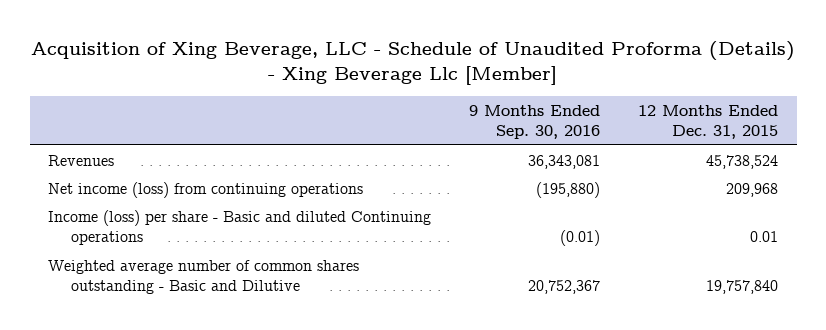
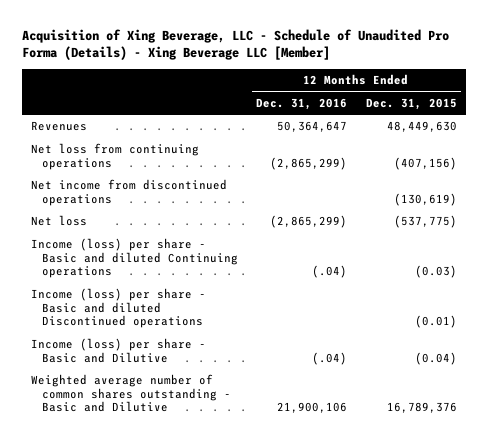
- Acquisition of Xing Beverage, LLC - Schedule of Unaudited Proforma (Details) - Xing Beverage Llc [Member]
+ Acquisition of Xing Beverage, LLC - Schedule of Unaudited Pro Forma (Details) - Xing Beverage LLC [Member]
- | 9 Months Ended Sep. 30, 2016 | 12 Months Ended Dec. 31, 2015
+ | 12 Months Ended Dec. 31, 2016 | 12 Months Ended Dec. 31, 2015
- Revenues | 36,343,081 | 45,738,524
- Net income (loss) from continuing operations | (195,880) | 209,968
- Income (loss) per share - Basic and diluted Continuing operations | (0.01) | 0.01
- Weighted average number of common shares outstanding - Basic and Dilutive | 20,752,367 | 19,757,840
+ Revenues | 50,364,647 | 48,449,630
+ Net loss from continuing operations | (2,865,299) | (407,156)
+ Net income from discontinued operations | | (130,619)
+ Net loss | (2,865,299) | (537,775)
+ Income (loss) per share - Basic and diluted Continuing operations | (.04) | (0.03)
+ Income (loss) per share - Basic and diluted Discontinued operations | | (0.01)
+ Income (loss) per share - Basic and Dilutive | (.04) | (0.04)
+ Weighted average number of common shares outstanding - Basic and Dilutive | 21,900,106 | 16,789,376

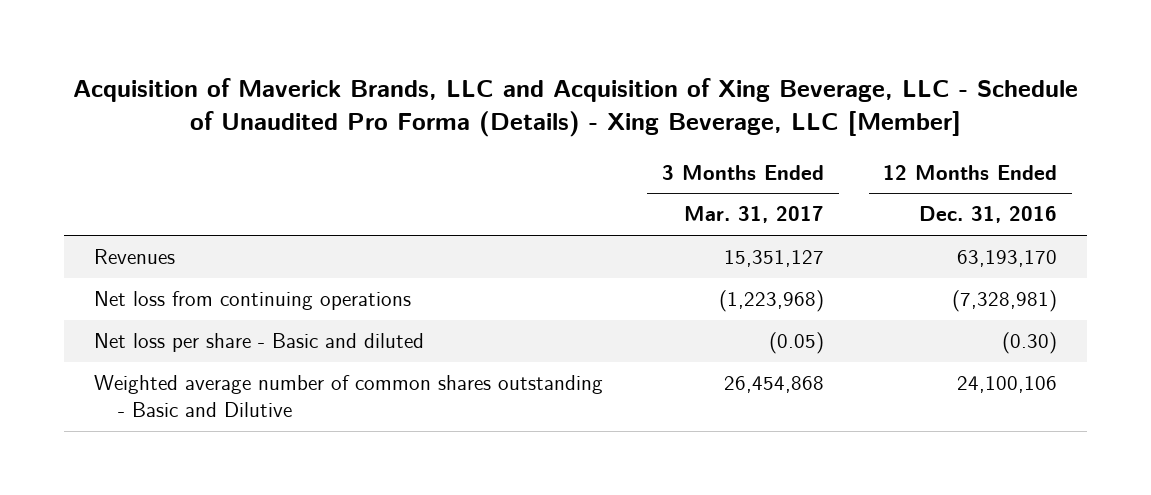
- Acquisition of Xing Beverage, LLC - Schedule of Unaudited Pro Forma (Details) - Xing Beverage LLC [Member]
+ Acquisition of Maverick Brands, LLC and Acquisition of Xing Beverage, LLC - Schedule of Unaudited Pro Forma (Details) - Xing Beverage, LLC [Member]
- | 12 Months Ended Dec. 31, 2016 | 12 Months Ended Dec. 31, 2015
+ | 3 Months Ended Mar. 31, 2017 | 12 Months Ended Dec. 31, 2016
- Revenues | 50,364,647 | 48,449,630
- Net loss from continuing operations | (2,865,299) | (407,156)
- Net income from discontinued operations | | (130,619)
- Net loss | (2,865,299) | (537,775)
- Income (loss) per share - Basic and diluted Continuing operations | (.04) | (0.03)
- Income (loss) per share - Basic and diluted Discontinued operations | | (0.01)
- Income (loss) per share - Basic and Dilutive | (.04) | (0.04)
- Weighted average number of common shares outstanding - Basic and Dilutive | 21,900,106 | 16,789,376
+ Revenues | 15,351,127 | 63,193,170
+ Net loss from continuing operations | (1,223,968) | (7,328,981)
+ Net loss per share - Basic and diluted | (0.05) | (0.30)
+ Weighted average number of common shares outstanding - Basic and Dilutive | 26,454,868 | 24,100,106

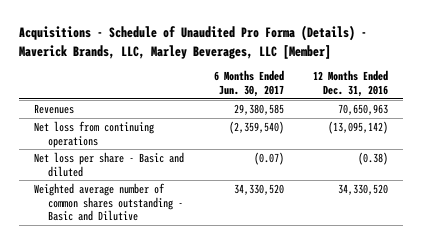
- Acquisition of Maverick Brands, LLC and Acquisition of Xing Beverage, LLC - Schedule of Unaudited Pro Forma (Details) - Xing Beverage, LLC [Member]
+ Acquisitions - Schedule of Unaudited Pro Forma (Details) - Maverick Brands, LLC, Marley Beverages, LLC [Member]
- | 3 Months Ended Mar. 31, 2017 | 12 Months Ended Dec. 31, 2016
+ | 6 Months Ended Jun. 30, 2017 | 12 Months Ended Dec. 31, 2016
- Revenues | 15,351,127 | 63,193,170
- Net loss from continuing operations | (1,223,968) | (7,328,981)
- Net loss per share - Basic and diluted | (0.05) | (0.30)
- Weighted average number of common shares outstanding - Basic and Dilutive | 26,454,868 | 24,100,106
+ Revenues | 29,380,585 | 70,650,963
+ Net loss from continuing operations | (2,359,540) | (13,095,142)
+ Net loss per share - Basic and diluted | (0.07) | (0.38)
+ Weighted average number of common shares outstanding - Basic and Dilutive | 34,330,520 | 34,330,520

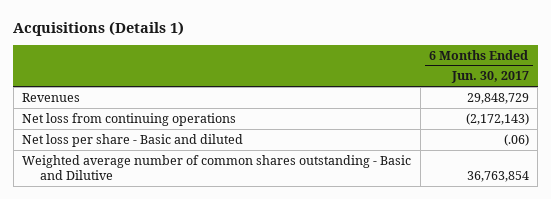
- Acquisitions - Schedule of Unaudited Pro Forma (Details) - Maverick Brands, LLC, Marley Beverages, LLC [Member]
+ Acquisitions (Details 1)
- | 6 Months Ended Jun. 30, 2017 | 12 Months Ended Dec. 31, 2016
+ | 6 Months Ended Jun. 30, 2017
- Revenues | 29,380,585 | 70,650,963
- Net loss from continuing operations | (2,359,540) | (13,095,142)
- Net loss per share - Basic and diluted | (0.07) | (0.38)
- Weighted average number of common shares outstanding - Basic and Dilutive | 34,330,520 | 34,330,520
+ Revenues | 29,848,729
+ Net loss from continuing operations | (2,172,143)
+ Net loss per share - Basic and diluted | (.06)
+ Weighted average number of common shares outstanding - Basic and Dilutive | 36,763,854

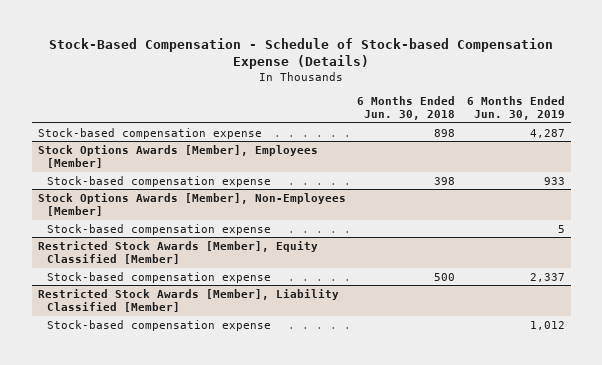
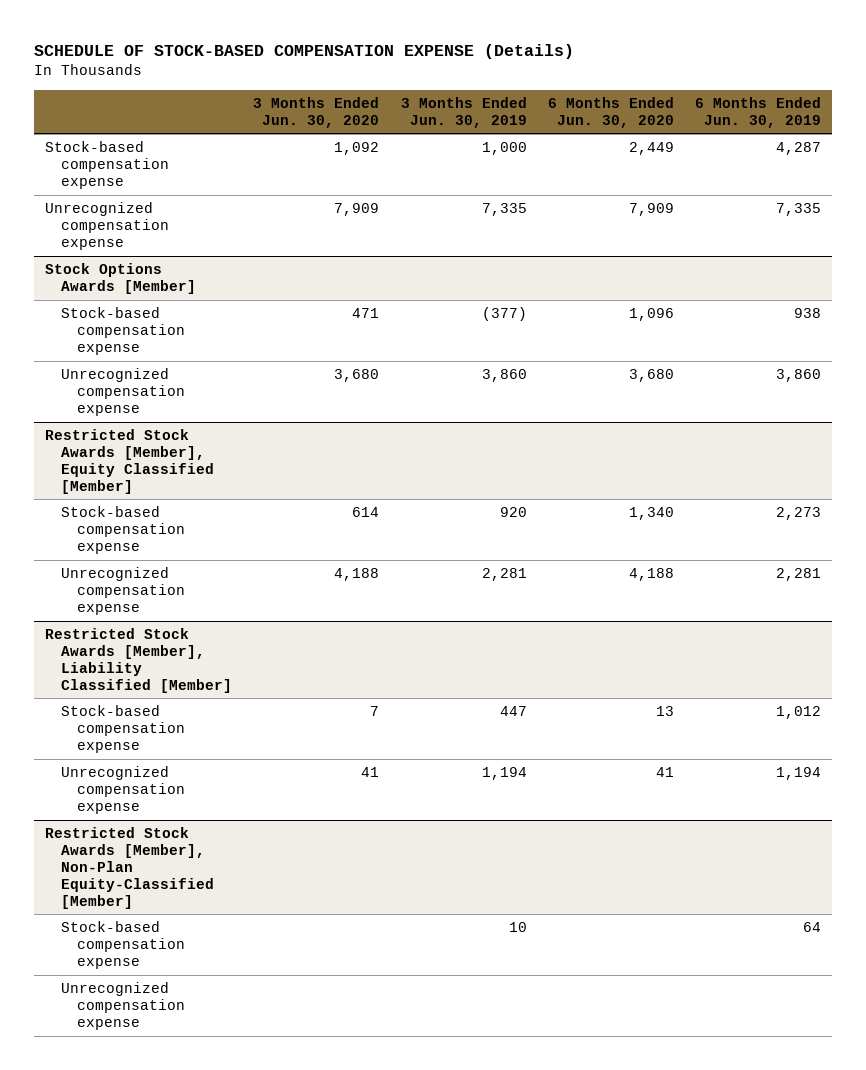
- Stock-Based Compensation - Schedule of Stock-based Compensation Expense (Details)
+ SCHEDULE OF STOCK-BASED COMPENSATION EXPENSE (Details)
- | 6 Months Ended Jun. 30, 2018 | 6 Months Ended Jun. 30, 2019
+ | 3 Months Ended Jun. 30, 2020 | 3 Months Ended Jun. 30, 2019 | 6 Months Ended Jun. 30, 2020 | 6 Months Ended Jun. 30, 2019
- Stock Options Awards [Member], Employees [Member]
- Stock-based compensation expense | 398 | 933
- Stock Options Awards [Member], Non-Employees [Member]
- Stock-based compensation expense | | 5
+ Unrecognized compensation expense | 7,909 | 7,335 | 7,909 | 7,335
+ Stock Options Awards [Member]
+ Stock-based compensation expense | 471 | (377) | 1,096 | 938
+ Unrecognized compensation expense | 3,680 | 3,860 | 3,680 | 3,860
@ Restricted Stock Awards [Member], Equity Classified [Member]
- Stock-based compensation expense | 500 | 2,337
+ Stock-based compensation expense | 614 | 920 | 1,340 | 2,273
+ Unrecognized compensation expense | 4,188 | 2,281 | 4,188 | 2,281
@ Restricted Stock Awards [Member], Liability Classified [Member]
+ Unrecognized compensation expense | 41 | 1,194 | 41 | 1,194
+ Restricted Stock Awards [Member], Non-Plan Equity-Classified [Member]
+ Stock-based compensation expense | | 10 | | 64
+ Unrecognized compensation expense

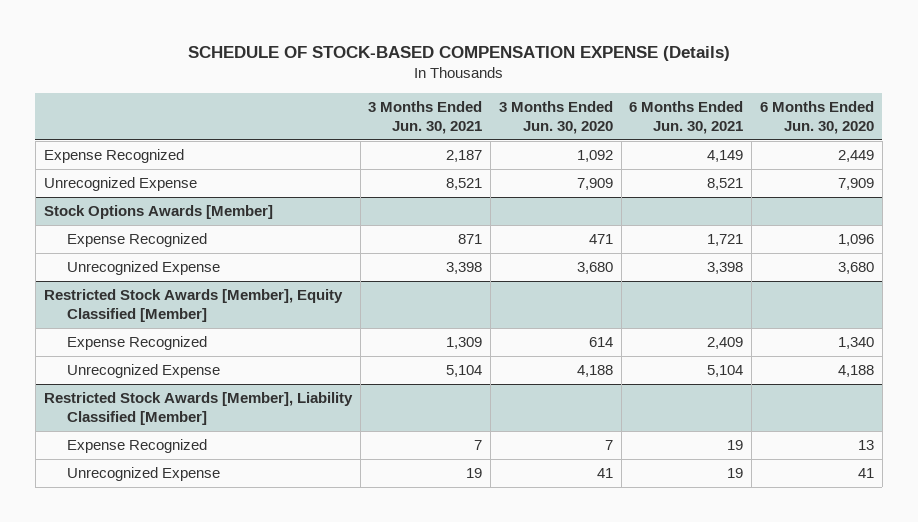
- | 3 Months Ended Jun. 30, 2020 | 3 Months Ended Jun. 30, 2019 | 6 Months Ended Jun. 30, 2020 | 6 Months Ended Jun. 30, 2019
+ | 3 Months Ended Jun. 30, 2021 | 3 Months Ended Jun. 30, 2020 | 6 Months Ended Jun. 30, 2021 | 6 Months Ended Jun. 30, 2020
- Stock-based compensation expense | 1,092 | 1,000 | 2,449 | 4,287
- Unrecognized compensation expense | 7,909 | 7,335 | 7,909 | 7,335
+ Expense Recognized | 2,187 | 1,092 | 4,149 | 2,449
+ Unrecognized Expense | 8,521 | 7,909 | 8,521 | 7,909
@ Stock Options Awards [Member]
- Stock-based compensation expense | 471 | (377) | 1,096 | 938
- Unrecognized compensation expense | 3,680 | 3,860 | 3,680 | 3,860
+ Expense Recognized | 871 | 471 | 1,721 | 1,096
+ Unrecognized Expense | 3,398 | 3,680 | 3,398 | 3,680
@ Restricted Stock Awards [Member], Equity Classified [Member]
- Stock-based compensation expense | 614 | 920 | 1,340 | 2,273
- Unrecognized compensation expense | 4,188 | 2,281 | 4,188 | 2,281
+ Expense Recognized | 1,309 | 614 | 2,409 | 1,340
+ Unrecognized Expense | 5,104 | 4,188 | 5,104 | 4,188
@ Restricted Stock Awards [Member], Liability Classified [Member]
- Stock-based compensation expense | 7 | 447 | 13 | 1,012
- Unrecognized compensation expense | 41 | 1,194 | 41 | 1,194
- Restricted Stock Awards [Member], Non-Plan Equity-Classified [Member]
- Stock-based compensation expense | | 10 | | 64
- Unrecognized compensation expense
@ Restricted Stock Awards [Member], Liability Classified [Member]
+ Expense Recognized | 7 | 7 | 19 | 13
+ Unrecognized Expense | 19 | 41 | 19 | 41

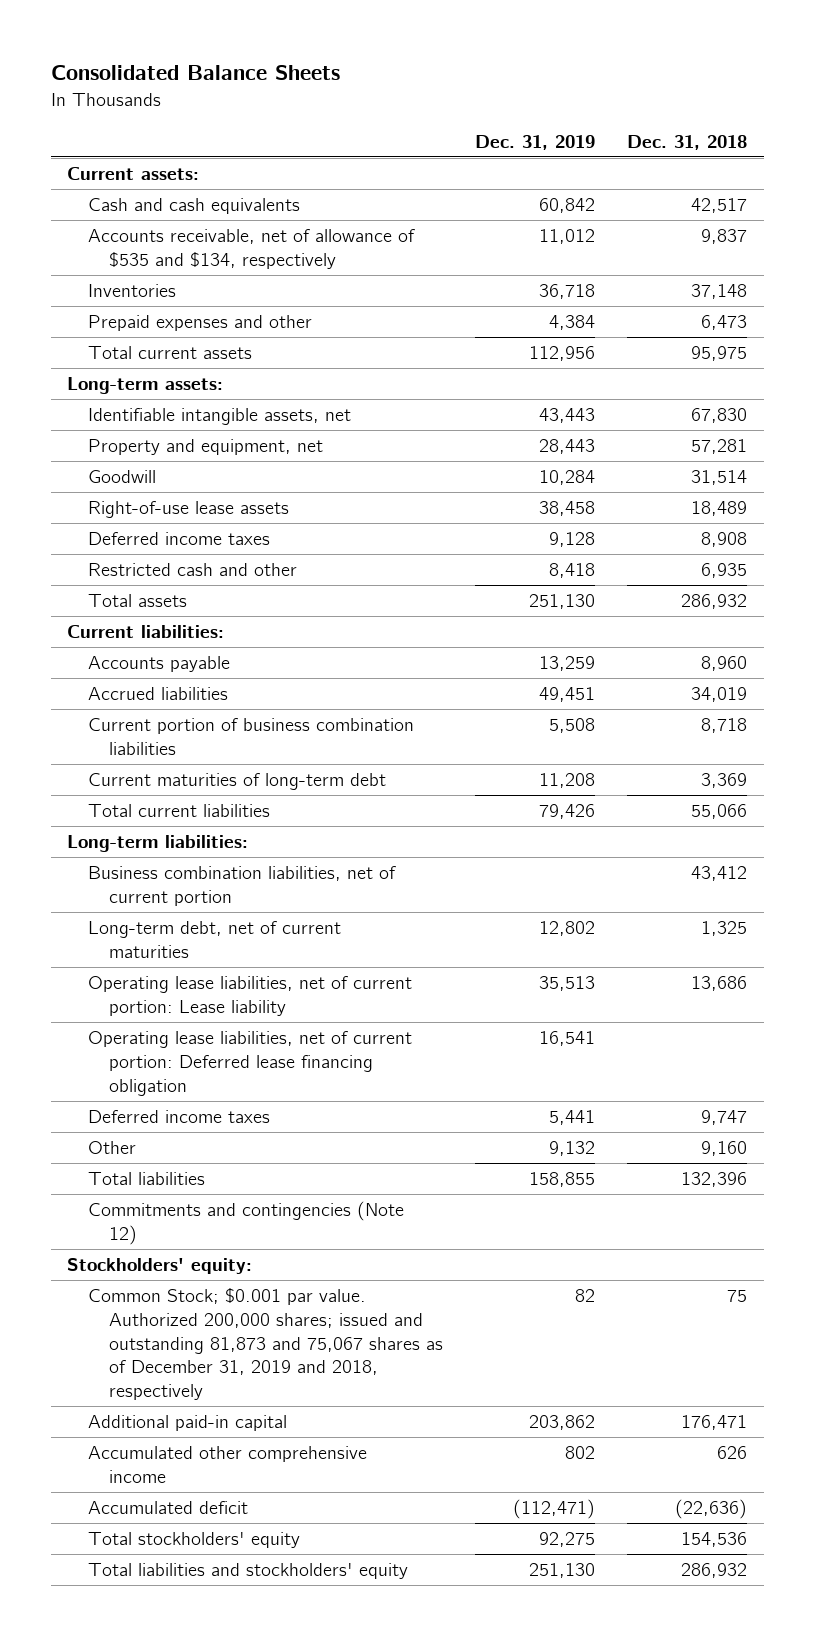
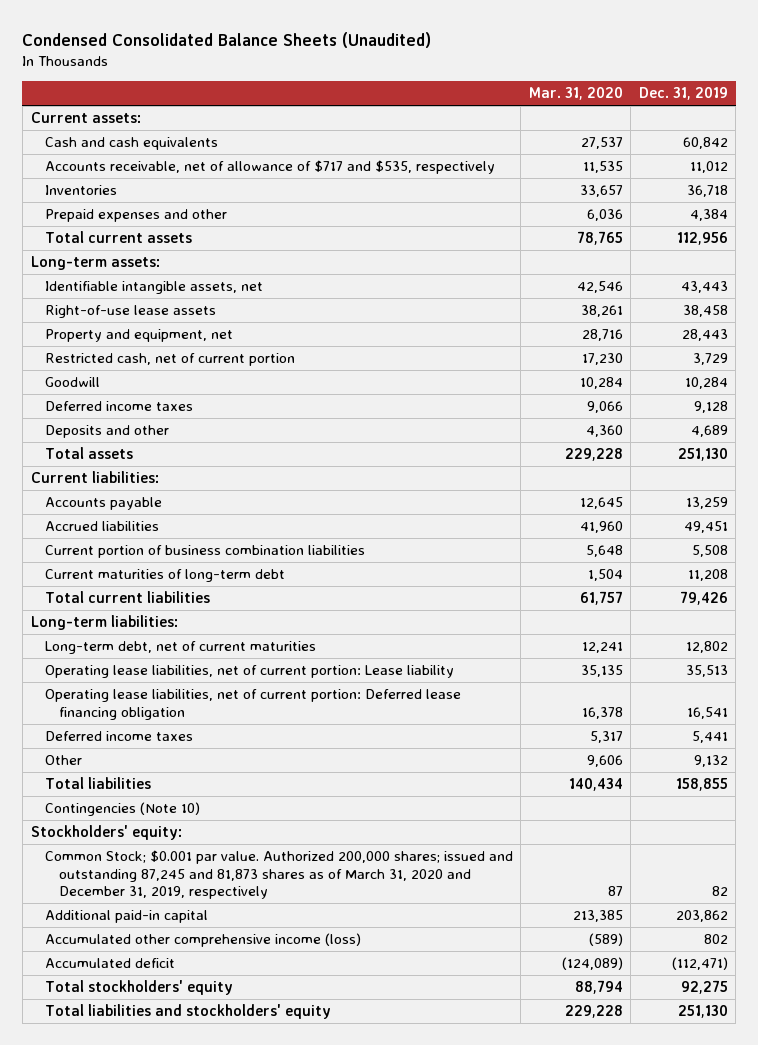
- Consolidated Balance Sheets
+ Condensed Consolidated Balance Sheets (Unaudited)
- | Dec. 31, 2019 | Dec. 31, 2018
+ | Mar. 31, 2020 | Dec. 31, 2019
- Accounts receivable, net of allowance of $535 and $134, respectively | 11,012 | 9,837
+ Accounts receivable, net of allowance of $717 and $535, respectively | 11,535 | 11,012
moved up: Right-of-use lease assets | 38,261 | 38,458
+ Restricted cash, net of current portion | 17,230 | 3,729
- Restricted cash and other | 8,418 | 6,935
+ Deposits and other | 4,360 | 4,689
- Business combination liabilities, net of current portion | | 43,412
- Commitments and contingencies (Note 12)
+ Contingencies (Note 10)
- Common Stock; $0.001 par value. Authorized 200,000 shares; issued and outstanding 81,873 and 75,067 shares as of December 31, 2019 and 2018, respectively | 82 | 75
+ Common Stock; $0.001 par value. Authorized 200,000 shares; issued and outstanding 87,245 and 81,873 shares as of March 31, 2020 and December 31, 2019, respectively | 87 | 82
- Accumulated other comprehensive income | 802 | 626
+ Accumulated other comprehensive income (loss) | (589) | 802

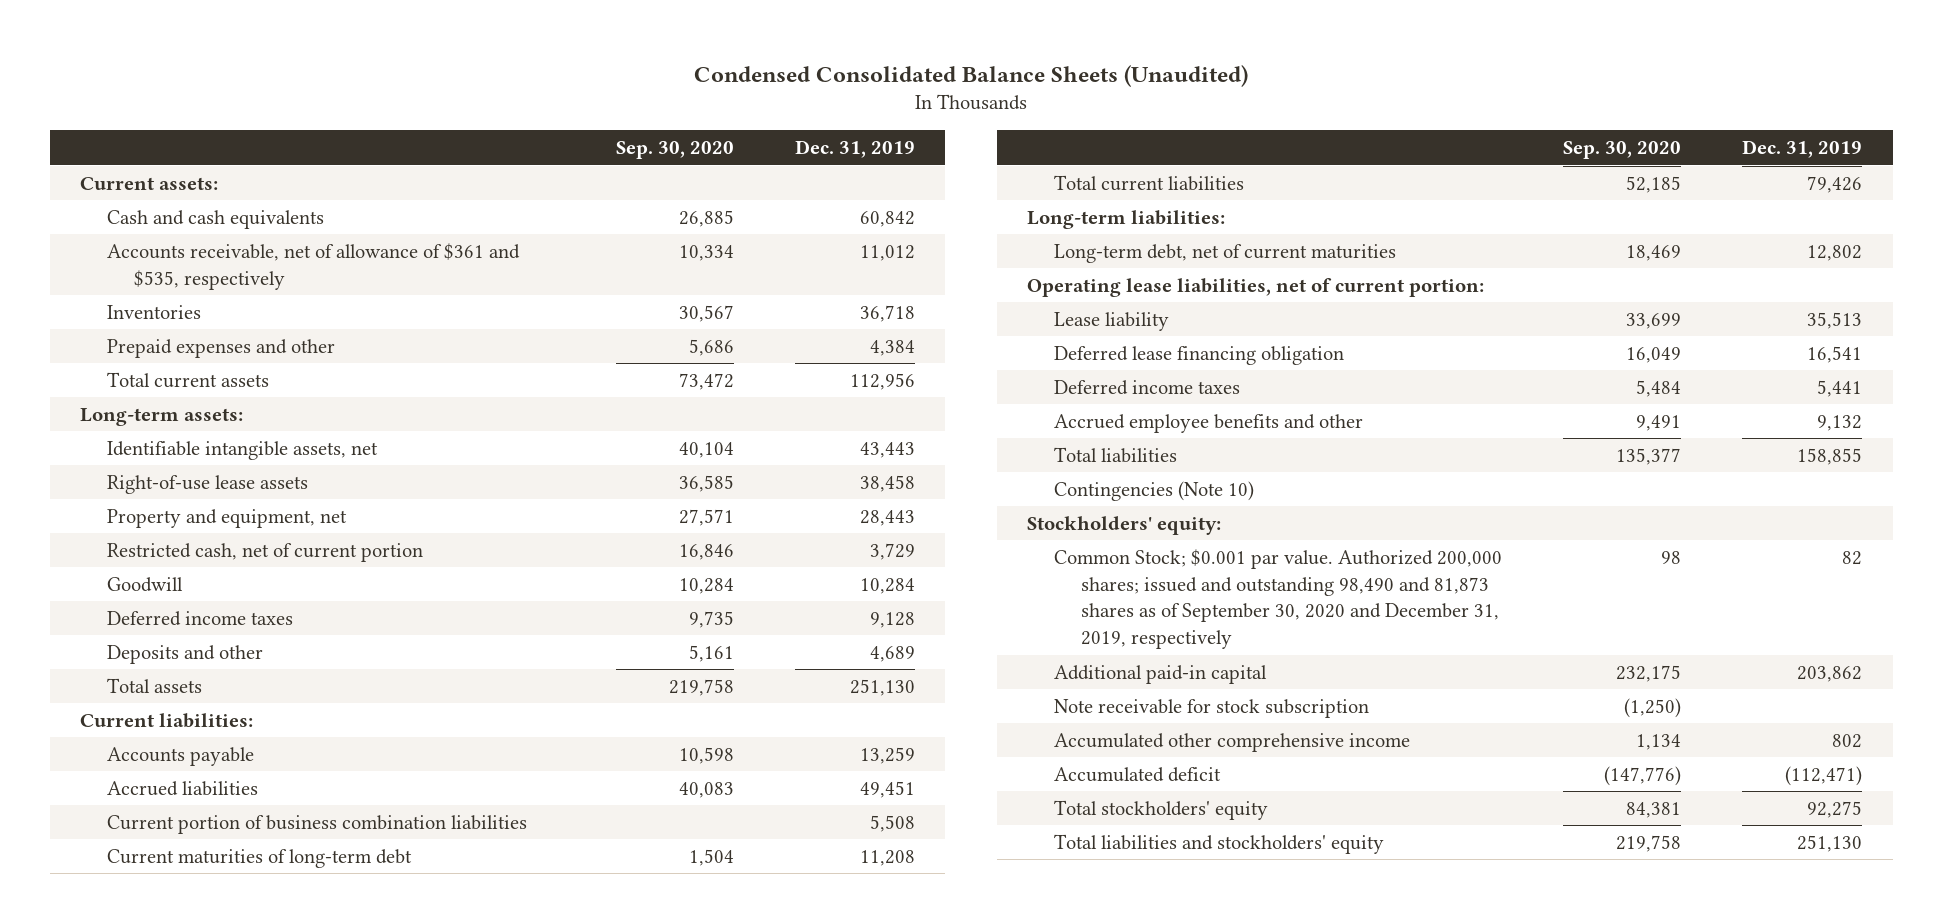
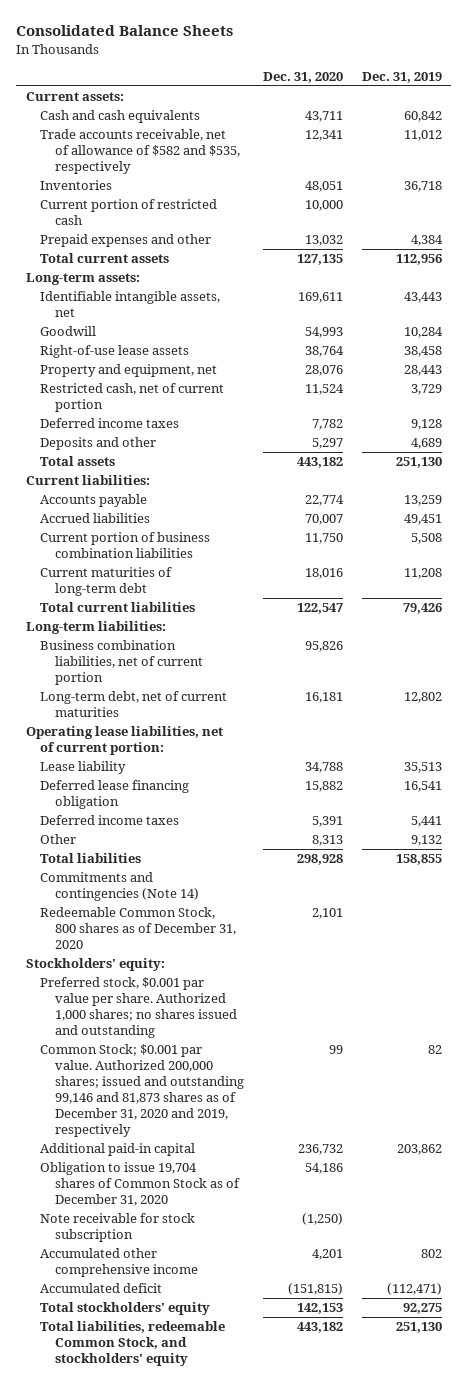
- Condensed Consolidated Balance Sheets (Unaudited)
+ Consolidated Balance Sheets
- | Sep. 30, 2020 | Dec. 31, 2019
+ | Dec. 31, 2020 | Dec. 31, 2019
- Accounts receivable, net of allowance of $361 and $535, respectively | 10,334 | 11,012
+ Trade accounts receivable, net of allowance of $582 and $535, respectively | 12,341 | 11,012
+ Current portion of restricted cash | 10,000 |
moved up: Goodwill | 54,993 | 10,284
+ Business combination liabilities, net of current portion | 95,826 |
- Accrued employee benefits and other | 9,491 | 9,132
+ Other | 8,313 | 9,132
- Contingencies (Note 10)
+ Commitments and contingencies (Note 14)
+ Redeemable Common Stock, 800 shares as of December 31, 2020 | 2,101 |
- Common Stock; $0.001 par value. Authorized 200,000 shares; issued and outstanding 98,490 and 81,873 shares as of September 30, 2020 and December 31, 2019, respectively | 98 | 82
+ Preferred stock, $0.001 par value per share. Authorized 1,000 shares; no shares issued and outstanding
+ Common Stock; $0.001 par value. Authorized 200,000 shares; issued and outstanding 99,146 and 81,873 shares as of December 31, 2020 and 2019, respectively | 99 | 82
+ Obligation to issue 19,704 shares of Common Stock as of December 31, 2020 | 54,186 |
- Total liabilities and stockholders' equity | 219,758 | 251,130
+ Total liabilities, redeemable Common Stock, and stockholders' equity | 443,182 | 251,130

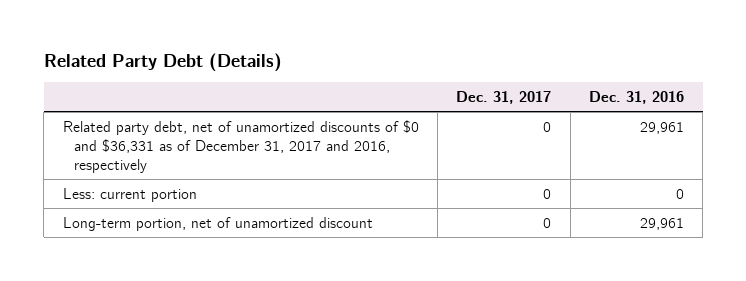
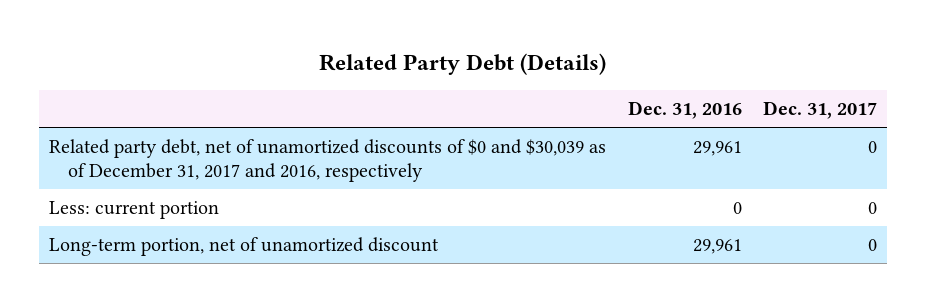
- | Dec. 31, 2017 | Dec. 31, 2016
+ | Dec. 31, 2016 | Dec. 31, 2017
- Related party debt, net of unamortized discounts of $0 and $36,331 as of December 31, 2017 and 2016, respectively | 0 | 29,961
+ Related party debt, net of unamortized discounts of $0 and $30,039 as of December 31, 2017 and 2016, respectively | 29,961 | 0

